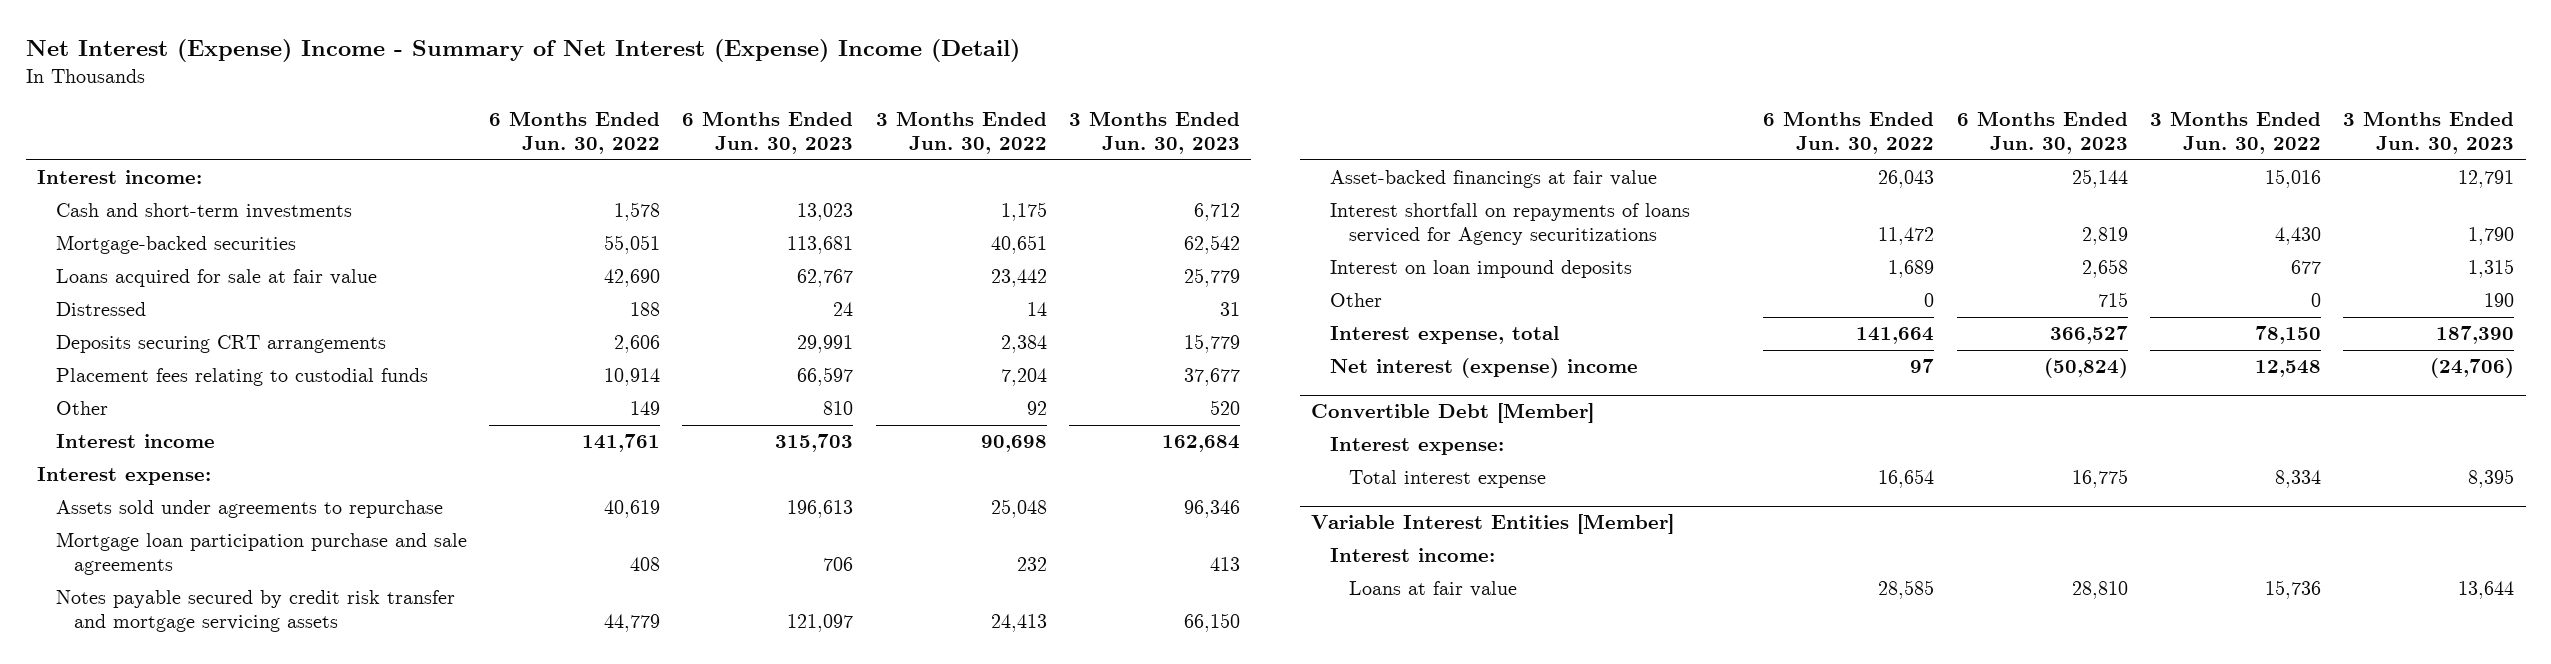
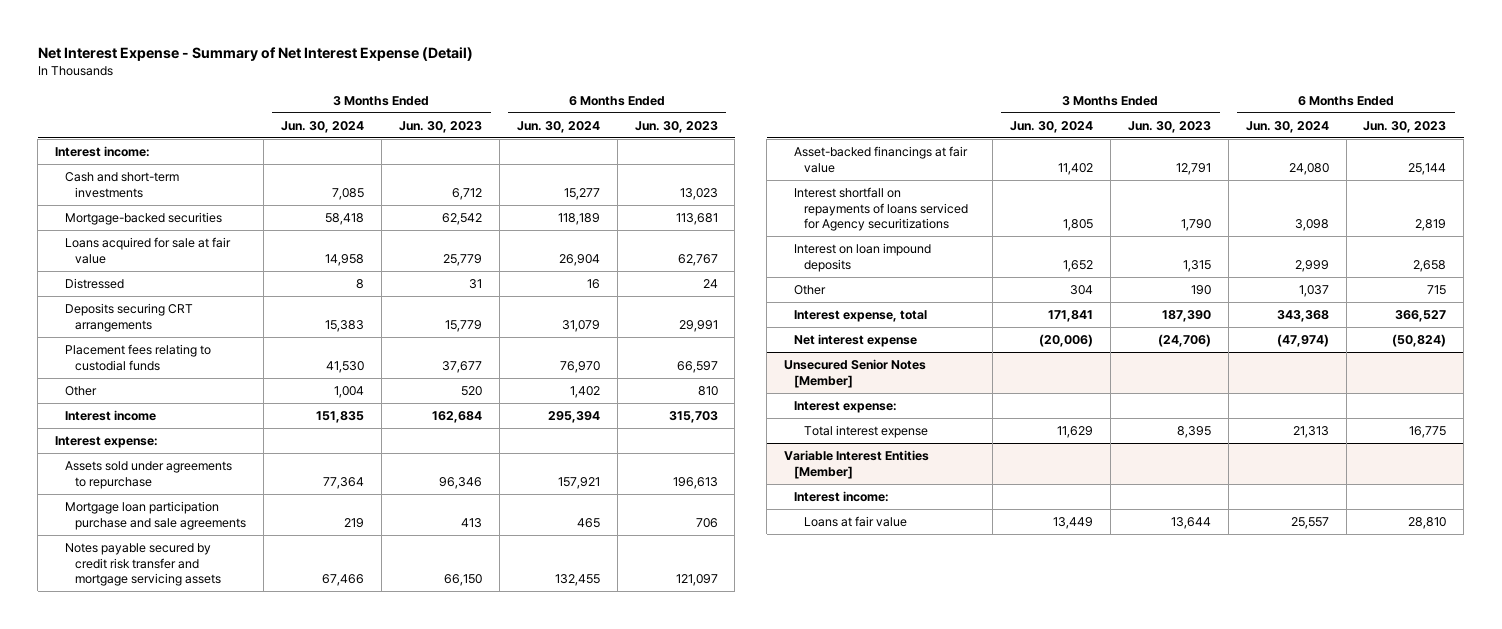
- Net Interest (Expense) Income - Summary of Net Interest (Expense) Income (Detail)
+ Net Interest Expense - Summary of Net Interest Expense (Detail)
- | 6 Months Ended Jun. 30, 2022 | 6 Months Ended Jun. 30, 2023 | 3 Months Ended Jun. 30, 2022 | 3 Months Ended Jun. 30, 2023
+ | 3 Months Ended Jun. 30, 2024 | 3 Months Ended Jun. 30, 2023 | 6 Months Ended Jun. 30, 2024 | 6 Months Ended Jun. 30, 2023
- Net interest (expense) income | 97 | (50,824) | 12,548 | (24,706)
- Convertible Debt [Member]
+ Net interest expense | (20,006) | (24,706) | (47,974) | (50,824)
+ Unsecured Senior Notes [Member]

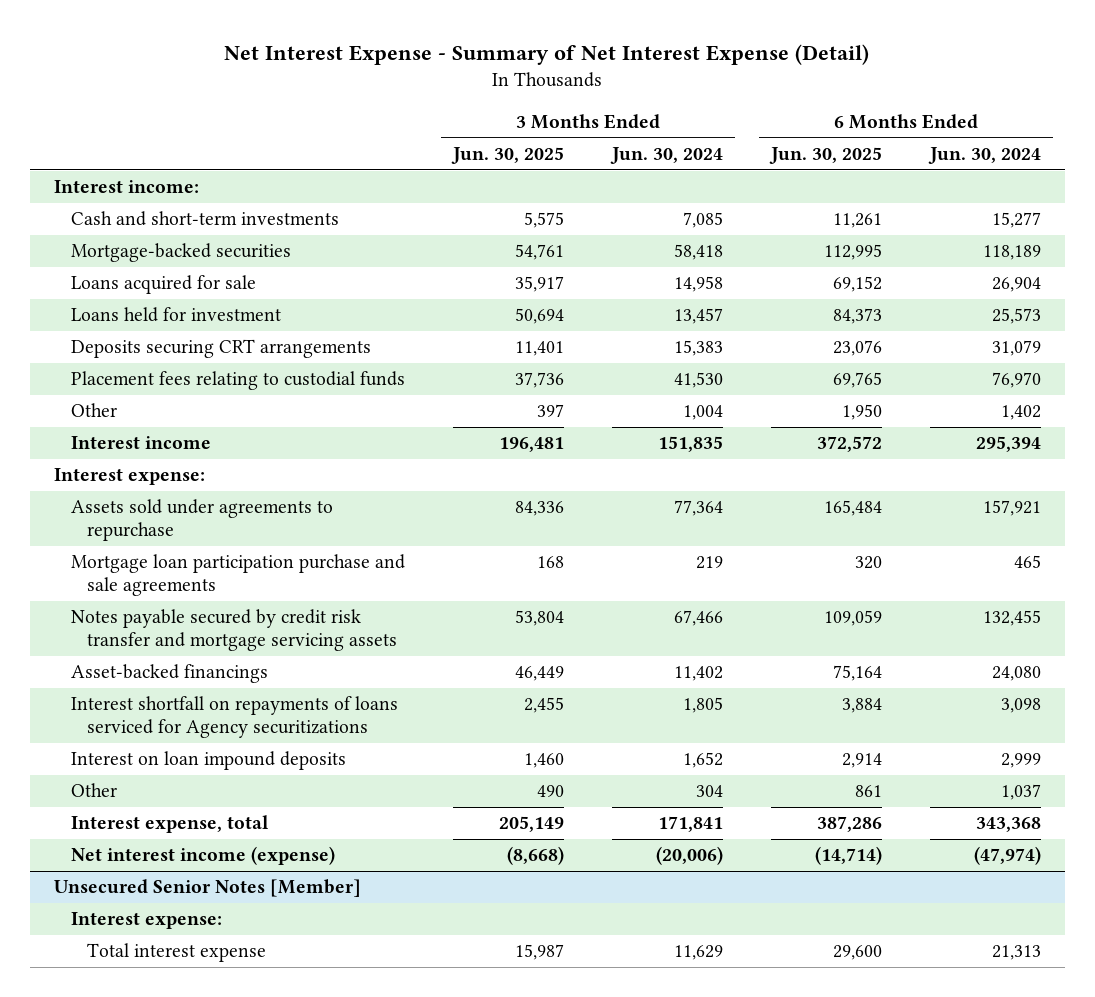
- | 3 Months Ended Jun. 30, 2024 | 3 Months Ended Jun. 30, 2023 | 6 Months Ended Jun. 30, 2024 | 6 Months Ended Jun. 30, 2023
+ | 3 Months Ended Jun. 30, 2025 | 3 Months Ended Jun. 30, 2024 | 6 Months Ended Jun. 30, 2025 | 6 Months Ended Jun. 30, 2024
- Loans acquired for sale at fair value | 14,958 | 25,779 | 26,904 | 62,767
- Distressed | 8 | 31 | 16 | 24
+ Loans acquired for sale | 35,917 | 14,958 | 69,152 | 26,904
+ Loans held for investment | 50,694 | 13,457 | 84,373 | 25,573
- Asset-backed financings at fair value | 11,402 | 12,791 | 24,080 | 25,144
+ Asset-backed financings | 46,449 | 11,402 | 75,164 | 24,080
- Net interest expense | (20,006) | (24,706) | (47,974) | (50,824)
+ Net interest income (expense) | (8,668) | (20,006) | (14,714) | (47,974)
- Variable Interest Entities [Member]
- Interest income:
- Loans at fair value | 13,449 | 13,644 | 25,557 | 28,810

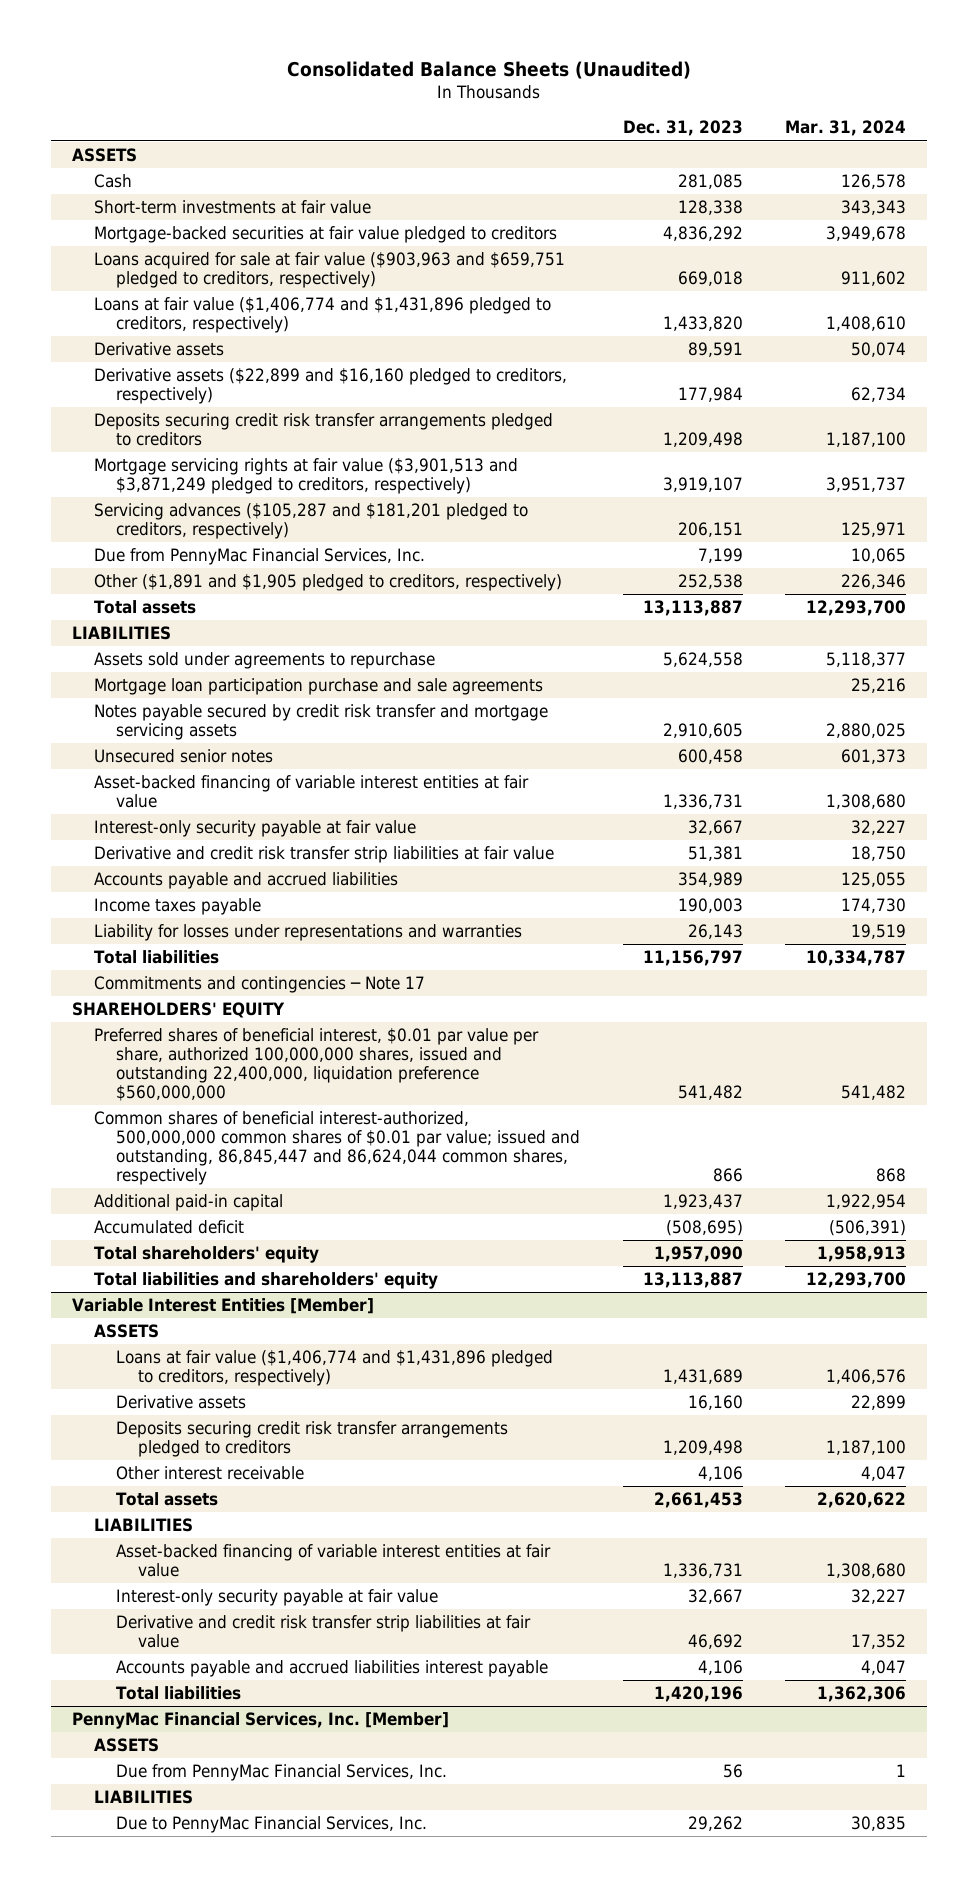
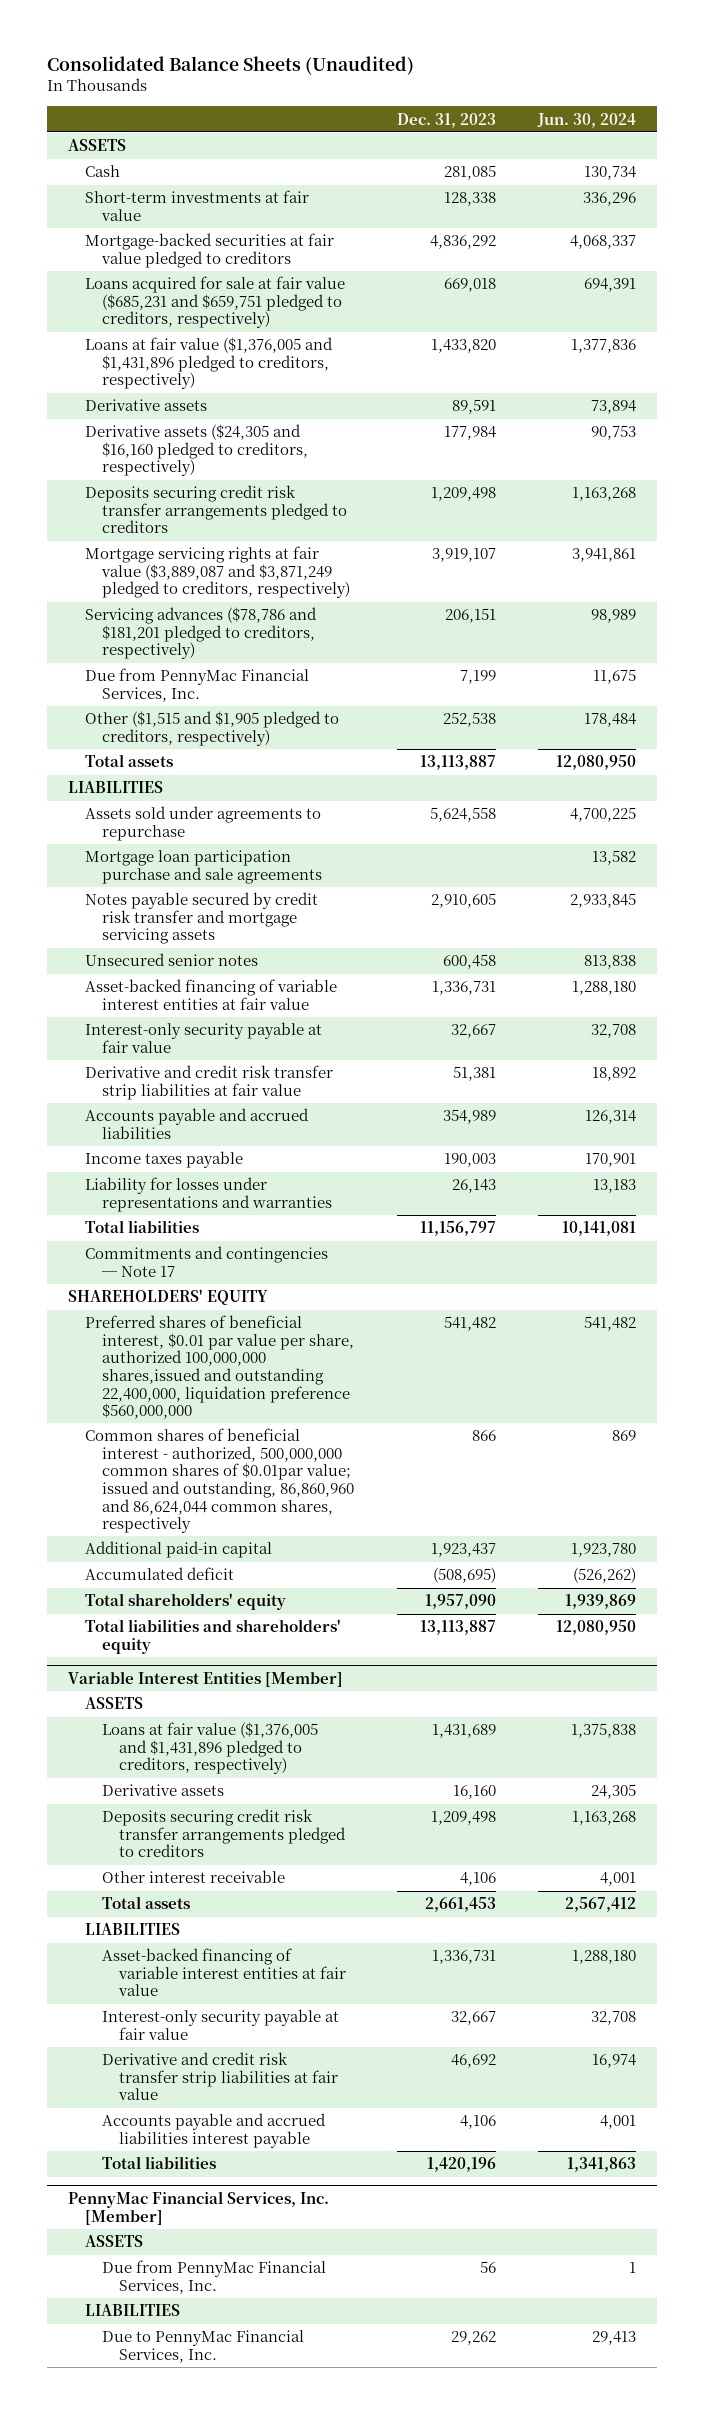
- | Dec. 31, 2023 | Mar. 31, 2024
+ | Dec. 31, 2023 | Jun. 30, 2024
- Loans acquired for sale at fair value ($903,963 and $659,751 pledged to creditors, respectively) | 669,018 | 911,602
- Loans at fair value ($1,406,774 and $1,431,896 pledged to creditors, respectively) | 1,433,820 | 1,408,610
+ Loans acquired for sale at fair value ($685,231 and $659,751 pledged to creditors, respectively) | 669,018 | 694,391
+ Loans at fair value ($1,376,005 and $1,431,896 pledged to creditors, respectively) | 1,433,820 | 1,377,836
- Derivative assets ($22,899 and $16,160 pledged to creditors, respectively) | 177,984 | 62,734
+ Derivative assets ($24,305 and $16,160 pledged to creditors, respectively) | 177,984 | 90,753
- Mortgage servicing rights at fair value ($3,901,513 and $3,871,249 pledged to creditors, respectively) | 3,919,107 | 3,951,737
- Servicing advances ($105,287 and $181,201 pledged to creditors, respectively) | 206,151 | 125,971
+ Mortgage servicing rights at fair value ($3,889,087 and $3,871,249 pledged to creditors, respectively) | 3,919,107 | 3,941,861
+ Servicing advances ($78,786 and $181,201 pledged to creditors, respectively) | 206,151 | 98,989
- Other ($1,891 and $1,905 pledged to creditors, respectively) | 252,538 | 226,346
+ Other ($1,515 and $1,905 pledged to creditors, respectively) | 252,538 | 178,484
- Preferred shares of beneficial interest, $0.01 par value per share, authorized 100,000,000 shares, issued and outstanding 22,400,000, liquidation preference $560,000,000 | 541,482 | 541,482
- Common shares of beneficial interest-authorized, 500,000,000 common shares of $0.01 par value; issued and outstanding, 86,845,447 and 86,624,044 common shares, respectively | 866 | 868
+ Preferred shares of beneficial interest, $0.01 par value per share, authorized 100,000,000 shares,issued and outstanding 22,400,000, liquidation preference $560,000,000 | 541,482 | 541,482
+ Common shares of beneficial interest - authorized, 500,000,000 common shares of $0.01par value; issued and outstanding, 86,860,960 and 86,624,044 common shares, respectively | 866 | 869
@ Variable Interest Entities [Member]
- Loans at fair value ($1,406,774 and $1,431,896 pledged to creditors, respectively) | 1,431,689 | 1,406,576
+ Loans at fair value ($1,376,005 and $1,431,896 pledged to creditors, respectively) | 1,431,689 | 1,375,838

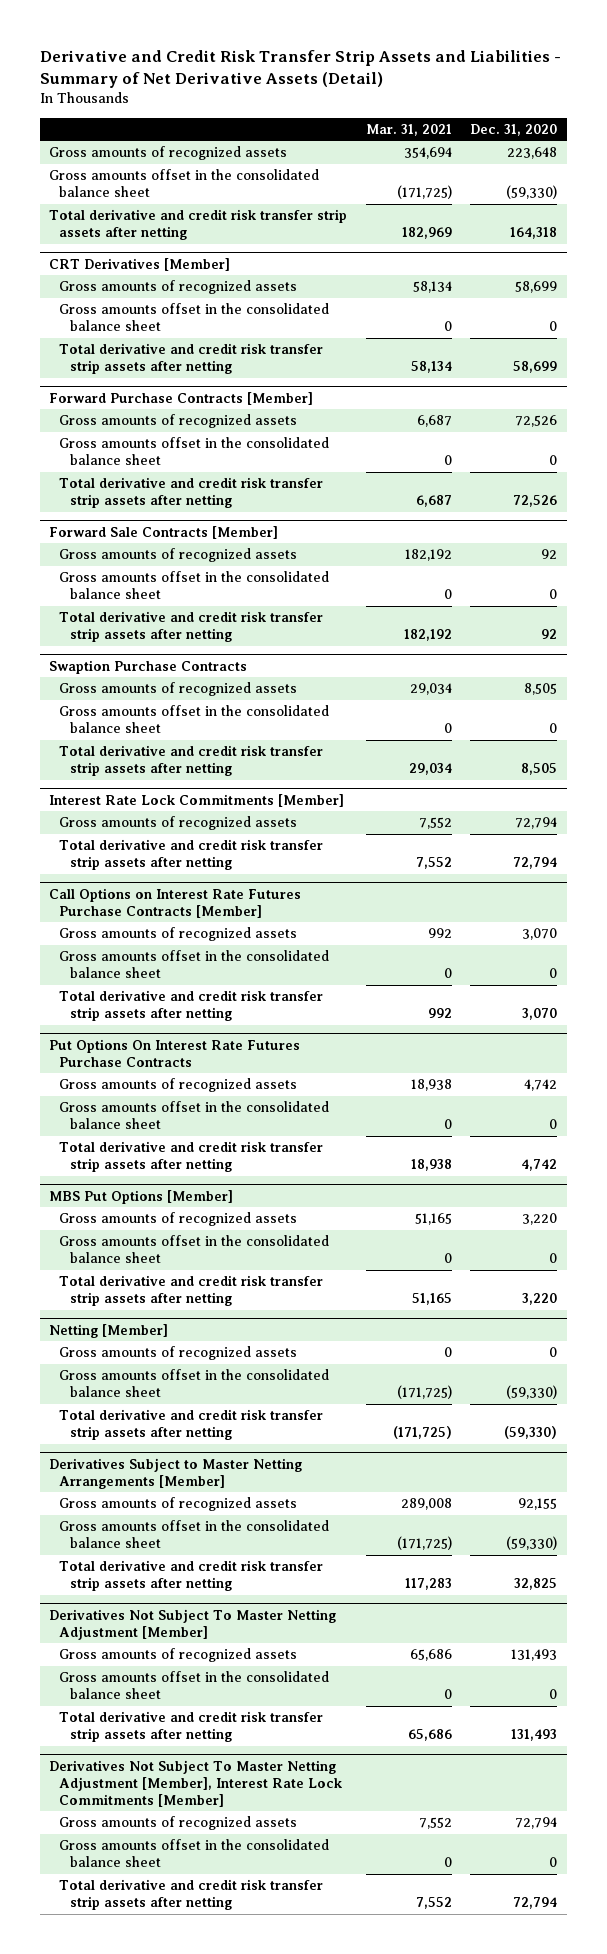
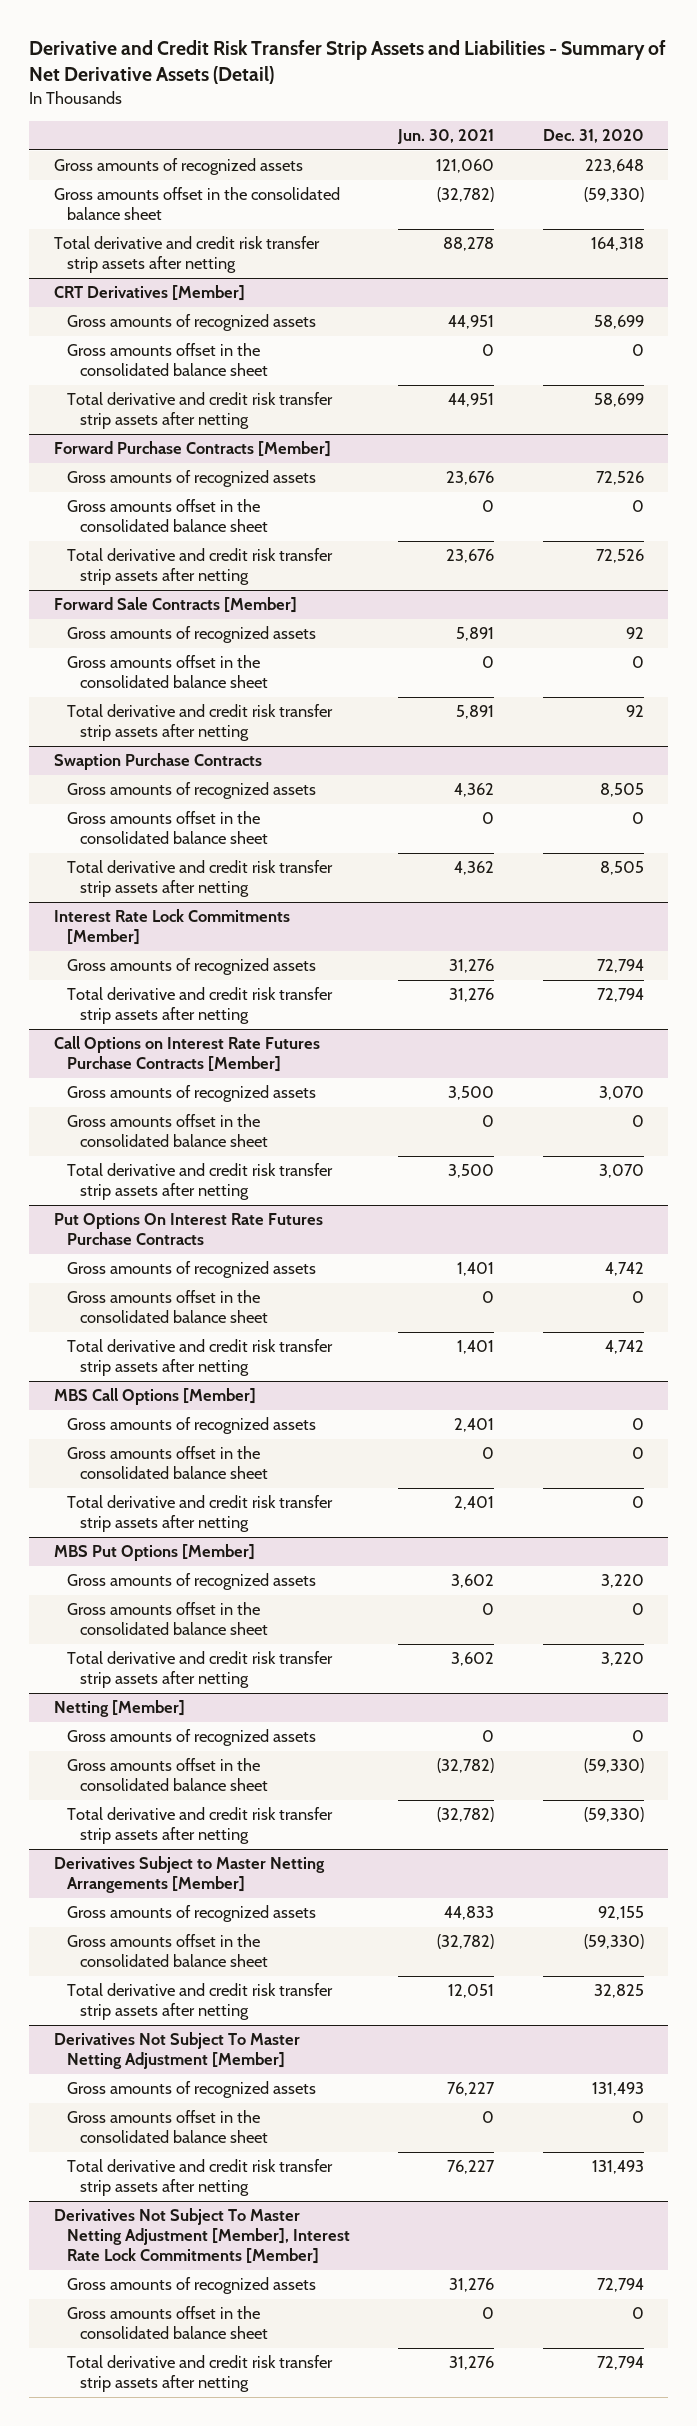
- | Mar. 31, 2021 | Dec. 31, 2020
+ | Jun. 30, 2021 | Dec. 31, 2020
+ MBS Call Options [Member]
+ Gross amounts of recognized assets | 2,401 | 0
+ Gross amounts offset in the consolidated balance sheet | 0 | 0
+ Total derivative and credit risk transfer strip assets after netting | 2,401 | 0

